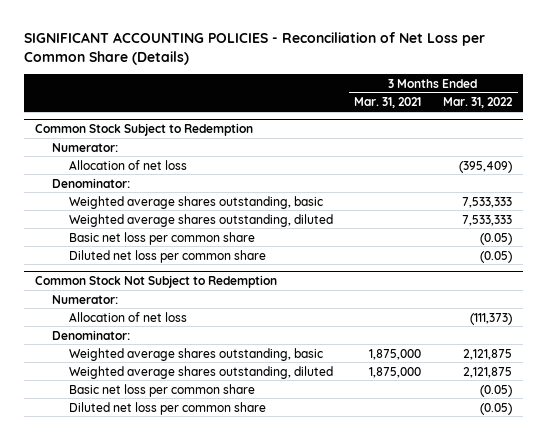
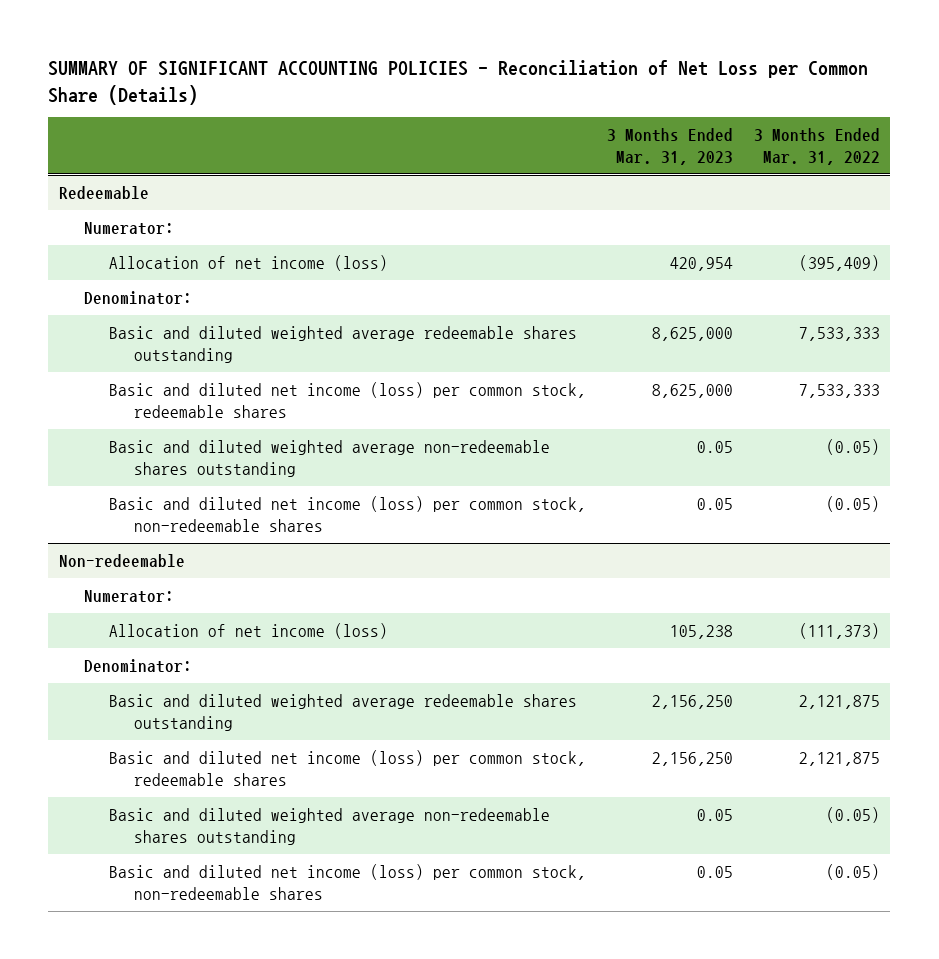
- SIGNIFICANT ACCOUNTING POLICIES - Reconciliation of Net Loss per Common Share (Details)
+ SUMMARY OF SIGNIFICANT ACCOUNTING POLICIES - Reconciliation of Net Loss per Common Share (Details)
- | 3 Months Ended Mar. 31, 2021 | 3 Months Ended Mar. 31, 2022
+ | 3 Months Ended Mar. 31, 2023 | 3 Months Ended Mar. 31, 2022
- Common Stock Subject to Redemption
+ Redeemable
- Allocation of net loss | | (395,409)
+ Allocation of net income (loss) | 420,954 | (395,409)
- Weighted average shares outstanding, basic | | 7,533,333
- Weighted average shares outstanding, diluted | | 7,533,333
- Basic net loss per common share | | (0.05)
- Diluted net loss per common share | | (0.05)
- Common Stock Not Subject to Redemption
+ Basic and diluted weighted average redeemable shares outstanding | 8,625,000 | 7,533,333
+ Basic and diluted net income (loss) per common stock, redeemable shares | 8,625,000 | 7,533,333
+ Basic and diluted weighted average non-redeemable shares outstanding | 0.05 | (0.05)
+ Basic and diluted net income (loss) per common stock, non-redeemable shares | 0.05 | (0.05)
+ Non-redeemable
- Allocation of net loss | | (111,373)
+ Allocation of net income (loss) | 105,238 | (111,373)
- Weighted average shares outstanding, basic | 1,875,000 | 2,121,875
- Weighted average shares outstanding, diluted | 1,875,000 | 2,121,875
- Basic net loss per common share | | (0.05)
- Diluted net loss per common share | | (0.05)
+ Basic and diluted weighted average redeemable shares outstanding | 2,156,250 | 2,121,875
+ Basic and diluted net income (loss) per common stock, redeemable shares | 2,156,250 | 2,121,875
+ Basic and diluted weighted average non-redeemable shares outstanding | 0.05 | (0.05)
+ Basic and diluted net income (loss) per common stock, non-redeemable shares | 0.05 | (0.05)

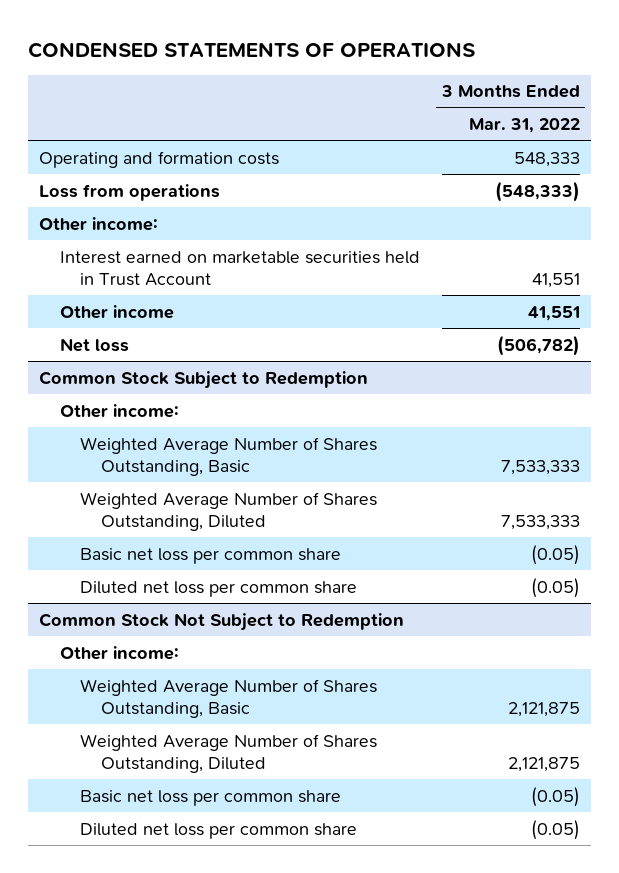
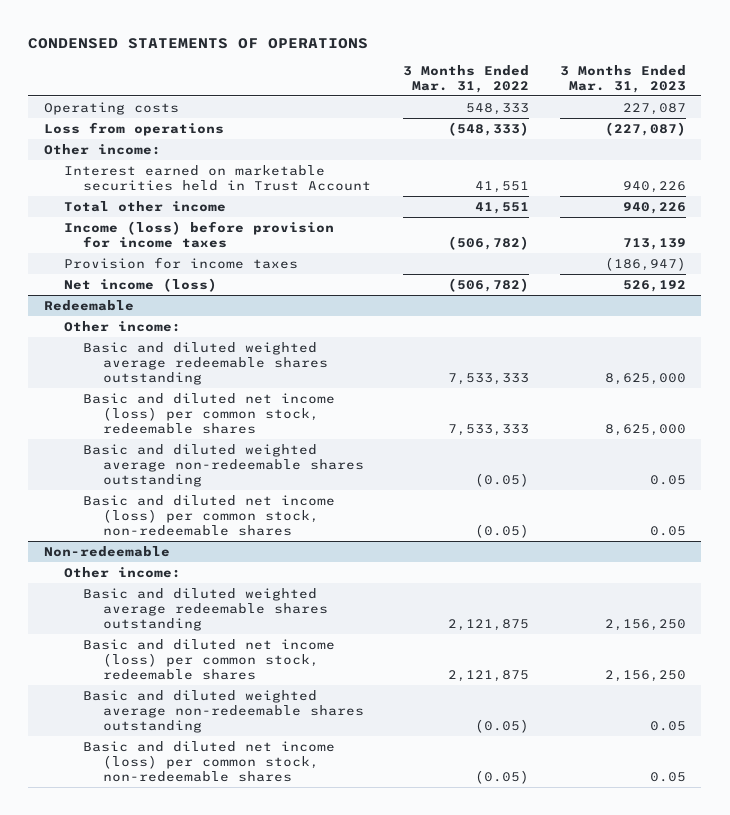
- | 3 Months Ended Mar. 31, 2022
+ | 3 Months Ended Mar. 31, 2022 | 3 Months Ended Mar. 31, 2023
- Operating and formation costs | 548,333
+ Operating costs | 548,333 | 227,087
- Other income | 41,551
- Net loss | (506,782)
- Common Stock Subject to Redemption
+ Total other income | 41,551 | 940,226
+ Income (loss) before provision for income taxes | (506,782) | 713,139
+ Provision for income taxes | | (186,947)
+ Net income (loss) | (506,782) | 526,192
+ Redeemable
- Weighted Average Number of Shares Outstanding, Basic | 7,533,333
- Weighted Average Number of Shares Outstanding, Diluted | 7,533,333
- Basic net loss per common share | (0.05)
- Diluted net loss per common share | (0.05)
- Common Stock Not Subject to Redemption
+ Basic and diluted weighted average redeemable shares outstanding | 7,533,333 | 8,625,000
+ Basic and diluted net income (loss) per common stock, redeemable shares | 7,533,333 | 8,625,000
+ Basic and diluted weighted average non-redeemable shares outstanding | (0.05) | 0.05
+ Basic and diluted net income (loss) per common stock, non-redeemable shares | (0.05) | 0.05
+ Non-redeemable
- Weighted Average Number of Shares Outstanding, Basic | 2,121,875
- Weighted Average Number of Shares Outstanding, Diluted | 2,121,875
- Basic net loss per common share | (0.05)
- Diluted net loss per common share | (0.05)
+ Basic and diluted weighted average redeemable shares outstanding | 2,121,875 | 2,156,250
+ Basic and diluted net income (loss) per common stock, redeemable shares | 2,121,875 | 2,156,250
+ Basic and diluted weighted average non-redeemable shares outstanding | (0.05) | 0.05
+ Basic and diluted net income (loss) per common stock, non-redeemable shares | (0.05) | 0.05

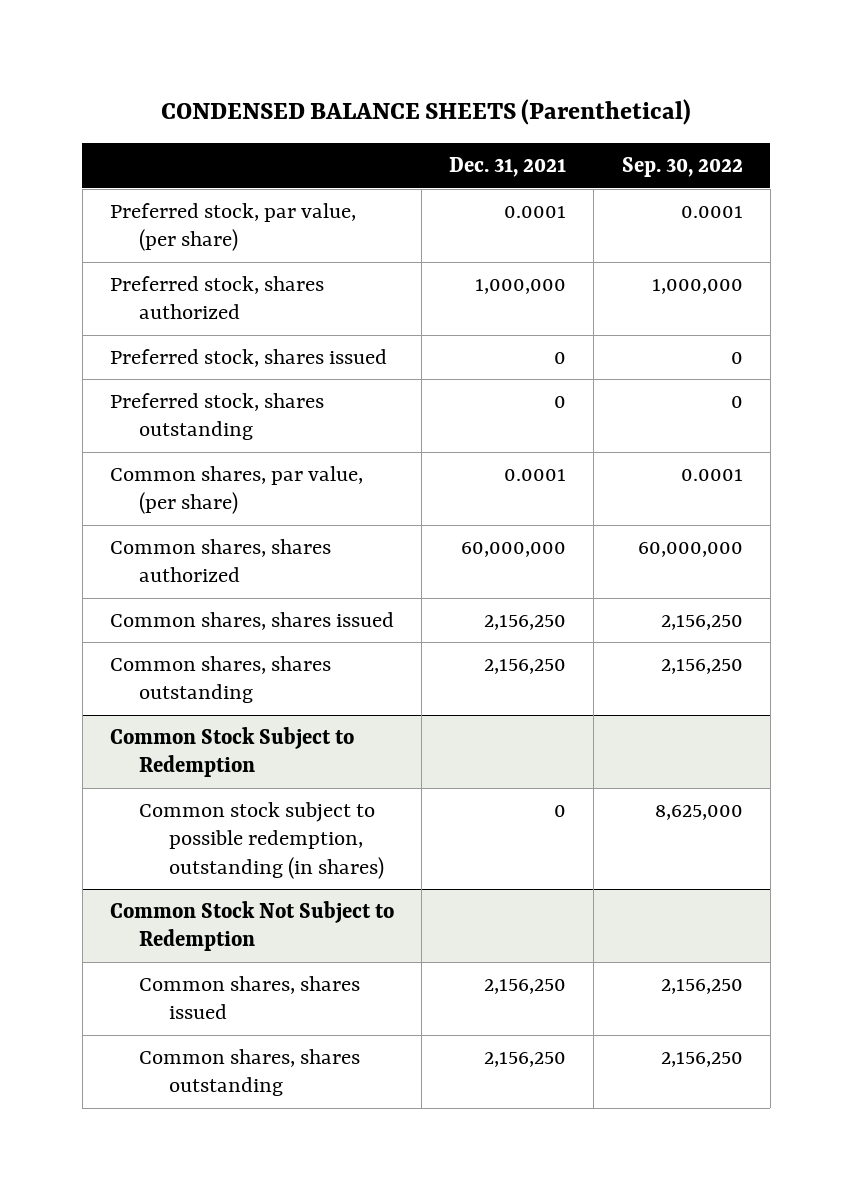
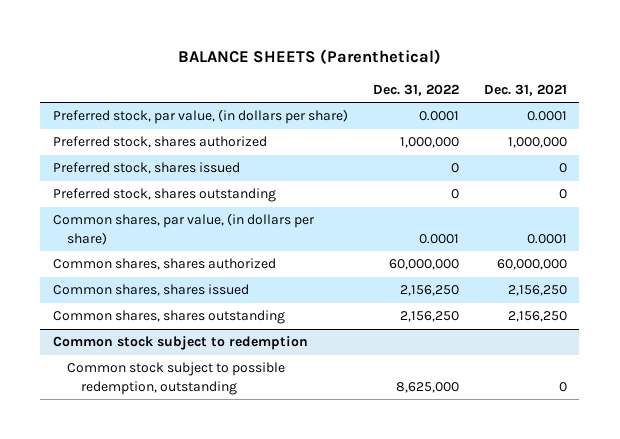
- CONDENSED BALANCE SHEETS (Parenthetical)
+ BALANCE SHEETS (Parenthetical)
- | Dec. 31, 2021 | Sep. 30, 2022
+ | Dec. 31, 2022 | Dec. 31, 2021
- Preferred stock, par value, (per share) | 0.0001 | 0.0001
+ Preferred stock, par value, (in dollars per share) | 0.0001 | 0.0001
- Common shares, par value, (per share) | 0.0001 | 0.0001
+ Common shares, par value, (in dollars per share) | 0.0001 | 0.0001
- Common Stock Subject to Redemption
- Common stock subject to possible redemption, outstanding (in shares) | 0 | 8,625,000
- Common Stock Not Subject to Redemption
- Common shares, shares issued | 2,156,250 | 2,156,250
- Common shares, shares outstanding | 2,156,250 | 2,156,250
+ Common stock subject to redemption
+ Common stock subject to possible redemption, outstanding | 8,625,000 | 0

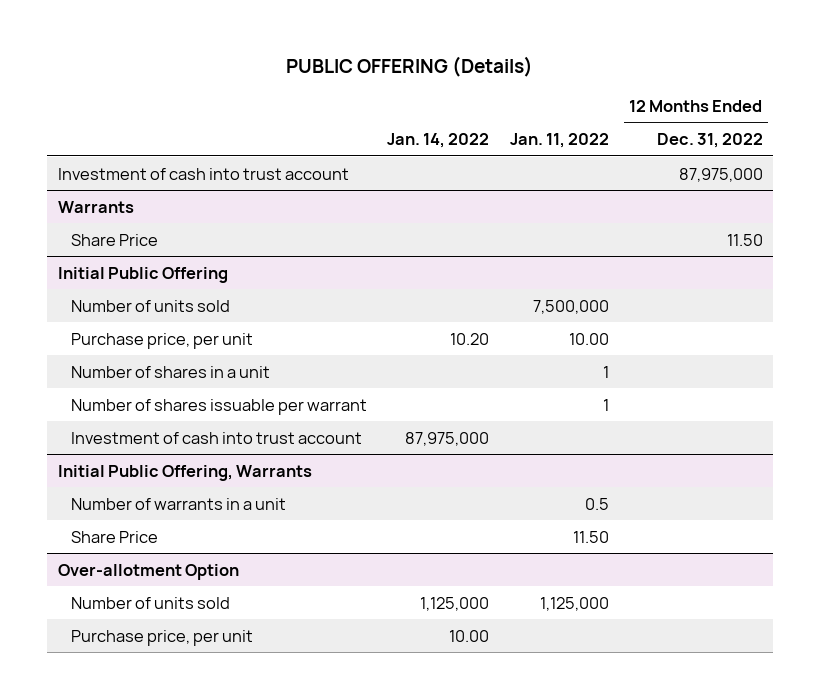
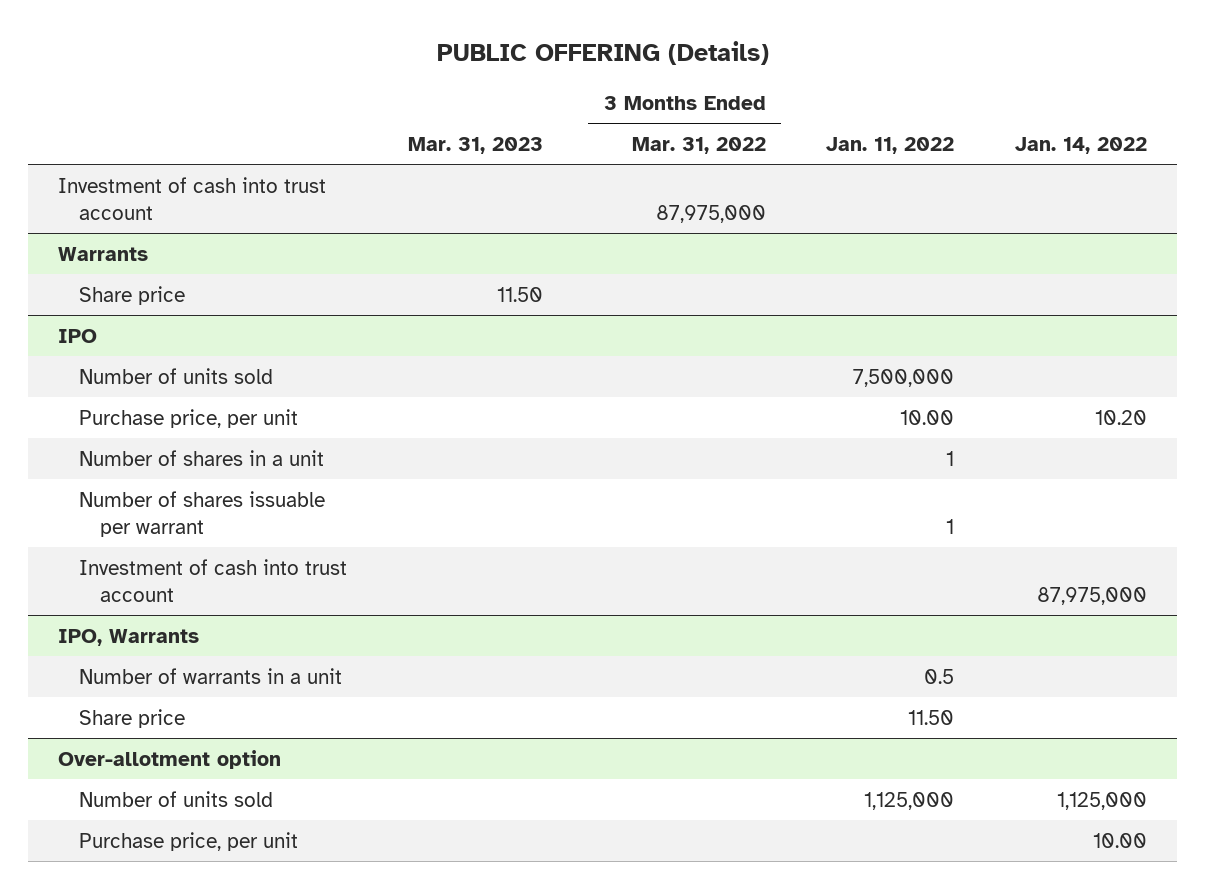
- | Jan. 14, 2022 | Jan. 11, 2022 | 12 Months Ended Dec. 31, 2022
+ | Mar. 31, 2023 | 3 Months Ended Mar. 31, 2022 | Jan. 11, 2022 | Jan. 14, 2022
@ Warrants
- Share Price | | | 11.50
- Initial Public Offering
@ Warrants
+ Share price | 11.50 | | |
+ IPO
- Initial Public Offering, Warrants
+ IPO, Warrants
- Share Price | | 11.50 |
- Over-allotment Option
+ Share price | | | 11.50 |
+ Over-allotment option

